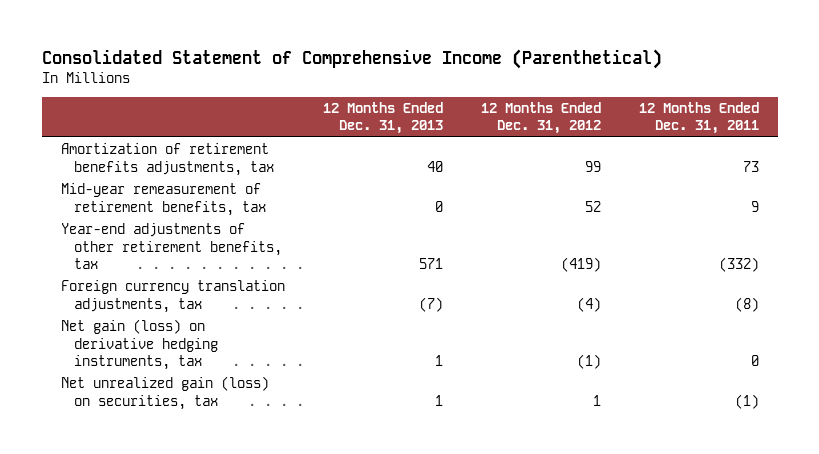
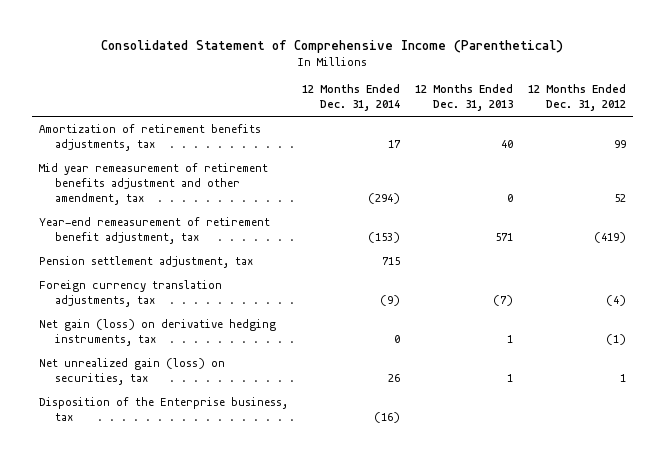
- | 12 Months Ended Dec. 31, 2013 | 12 Months Ended Dec. 31, 2012 | 12 Months Ended Dec. 31, 2011
+ | 12 Months Ended Dec. 31, 2014 | 12 Months Ended Dec. 31, 2013 | 12 Months Ended Dec. 31, 2012
- Mid-year remeasurement of retirement benefits, tax | 0 | 52 | 9
- Year-end adjustments of other retirement benefits, tax | 571 | (419) | (332)
+ Mid year remeasurement of retirement benefits adjustment and other amendment, tax | (294) | 0 | 52
+ Year-end remeasurement of retirement benefit adjustment, tax | (153) | 571 | (419)
+ Pension settlement adjustment, tax | 715 | |
+ Disposition of the Enterprise business, tax | (16) | |

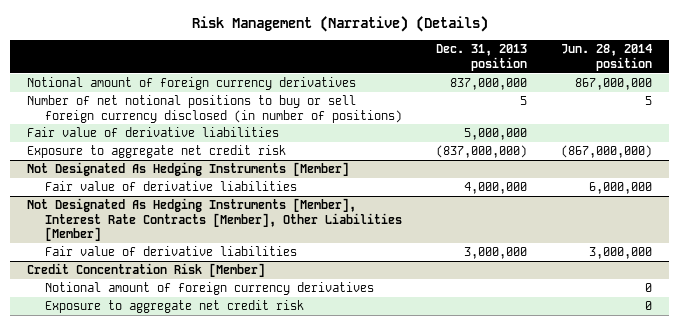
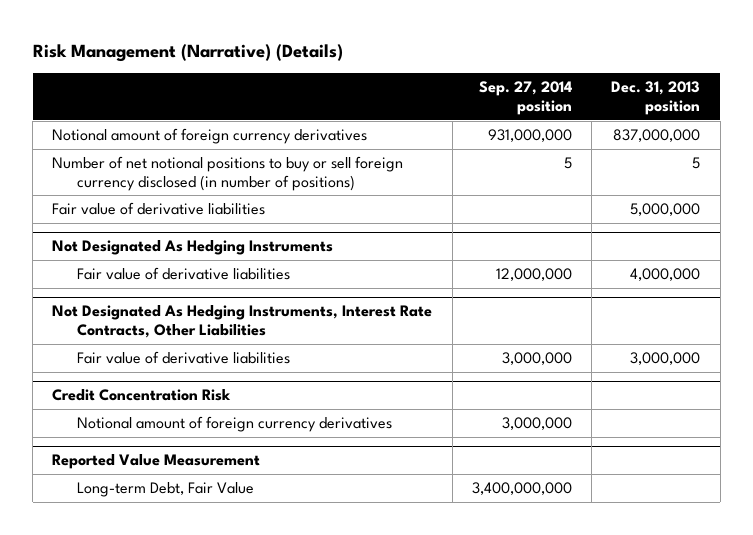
- | Dec. 31, 2013 position | Jun. 28, 2014 position
+ | Sep. 27, 2014 position | Dec. 31, 2013 position
- Exposure to aggregate net credit risk | (837,000,000) | (867,000,000)
- Not Designated As Hedging Instruments [Member]
+ Not Designated As Hedging Instruments
- Not Designated As Hedging Instruments [Member], Interest Rate Contracts [Member], Other Liabilities [Member]
+ Not Designated As Hedging Instruments, Interest Rate Contracts, Other Liabilities
- Credit Concentration Risk [Member]
+ Credit Concentration Risk
- Exposure to aggregate net credit risk | | 0
+ Reported Value Measurement
+ Long-term Debt, Fair Value | 3,400,000,000 |

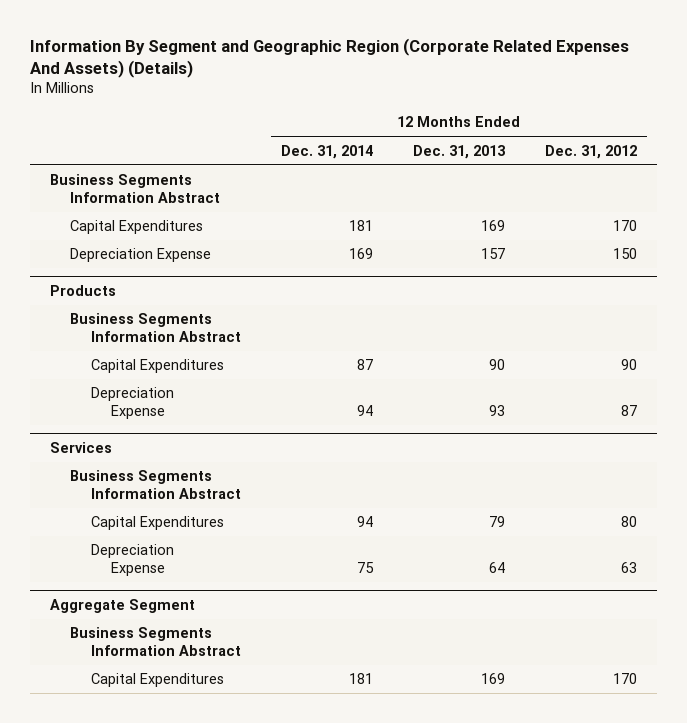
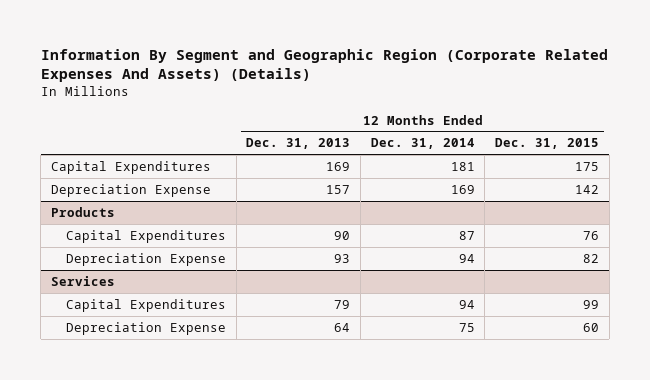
- | 12 Months Ended Dec. 31, 2014 | 12 Months Ended Dec. 31, 2013 | 12 Months Ended Dec. 31, 2012
+ | 12 Months Ended Dec. 31, 2013 | 12 Months Ended Dec. 31, 2014 | 12 Months Ended Dec. 31, 2015
- Business Segments Information Abstract
@ Products
- Business Segments Information Abstract
@ Services
- Business Segments Information Abstract
- Aggregate Segment
- Business Segments Information Abstract
- Capital Expenditures | 181 | 169 | 170

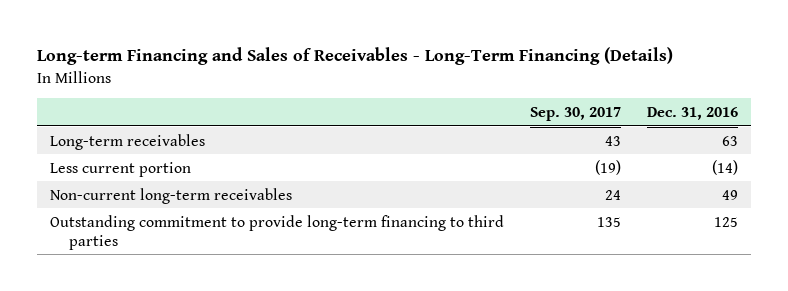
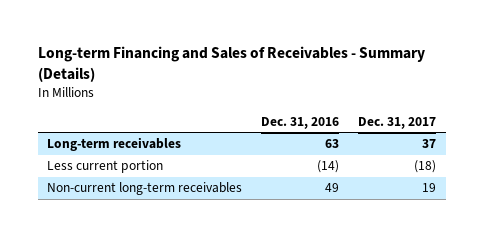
- Long-term Financing and Sales of Receivables - Long-Term Financing (Details)
+ Long-term Financing and Sales of Receivables - Summary (Details)
- | Sep. 30, 2017 | Dec. 31, 2016
+ | Dec. 31, 2016 | Dec. 31, 2017
- Outstanding commitment to provide long-term financing to third parties | 135 | 125

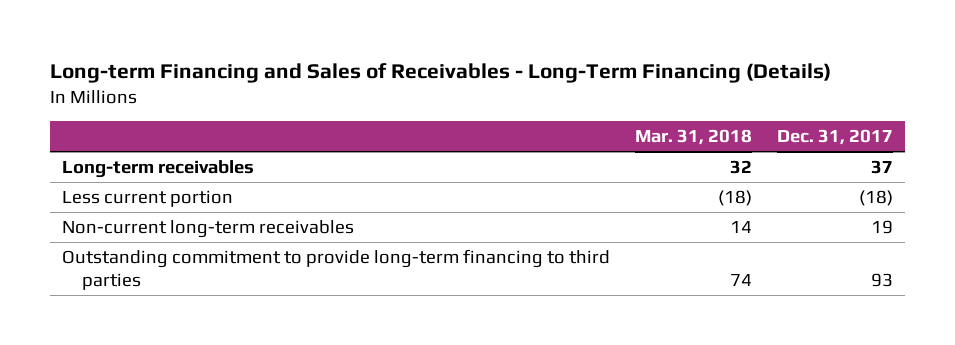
- Long-term Financing and Sales of Receivables - Summary (Details)
+ Long-term Financing and Sales of Receivables - Long-Term Financing (Details)
- | Dec. 31, 2016 | Dec. 31, 2017
+ | Mar. 31, 2018 | Dec. 31, 2017
+ Outstanding commitment to provide long-term financing to third parties | 74 | 93

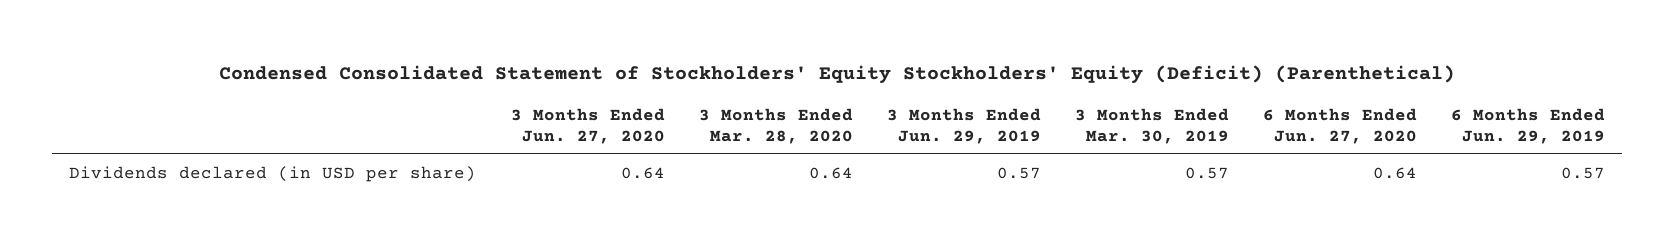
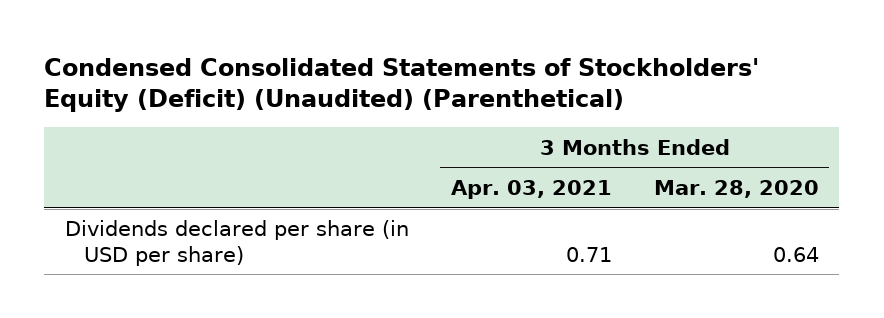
- Condensed Consolidated Statement of Stockholders' Equity Stockholders' Equity (Deficit) (Parenthetical)
+ Condensed Consolidated Statements of Stockholders' Equity (Deficit) (Unaudited) (Parenthetical)
- | 3 Months Ended Jun. 27, 2020 | 3 Months Ended Mar. 28, 2020 | 3 Months Ended Jun. 29, 2019 | 3 Months Ended Mar. 30, 2019 | 6 Months Ended Jun. 27, 2020 | 6 Months Ended Jun. 29, 2019
+ | 3 Months Ended Apr. 03, 2021 | 3 Months Ended Mar. 28, 2020
- Dividends declared (in USD per share) | 0.64 | 0.64 | 0.57 | 0.57 | 0.64 | 0.57
+ Dividends declared per share (in USD per share) | 0.71 | 0.64

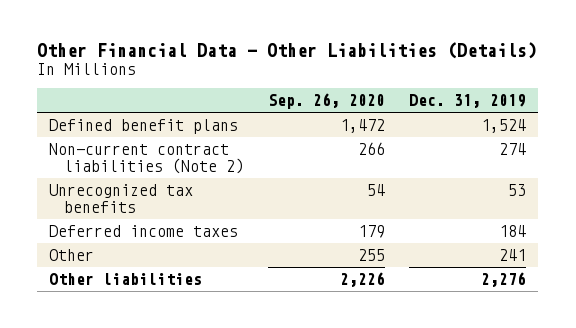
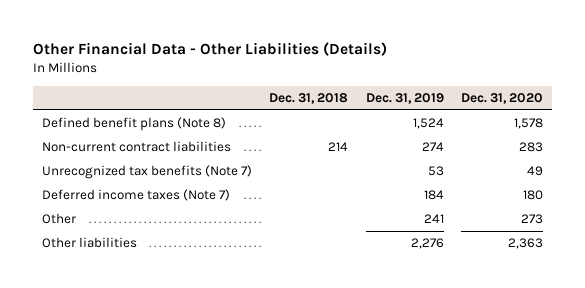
- | Sep. 26, 2020 | Dec. 31, 2019
+ | Dec. 31, 2018 | Dec. 31, 2019 | Dec. 31, 2020
- Defined benefit plans | 1,472 | 1,524
- Non-current contract liabilities (Note 2) | 266 | 274
- Unrecognized tax benefits | 54 | 53
- Deferred income taxes | 179 | 184
+ Defined benefit plans (Note 8) | | 1,524 | 1,578
+ Non-current contract liabilities | 214 | 274 | 283
+ Unrecognized tax benefits (Note 7) | | 53 | 49
+ Deferred income taxes (Note 7) | | 184 | 180

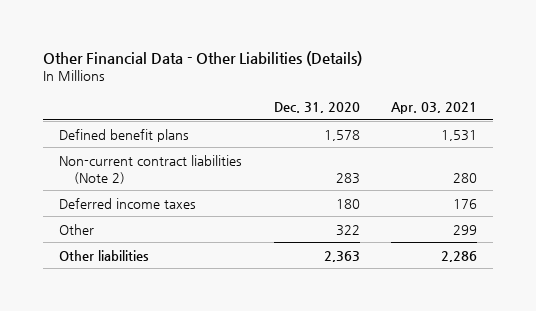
- | Dec. 31, 2018 | Dec. 31, 2019 | Dec. 31, 2020
+ | Dec. 31, 2020 | Apr. 03, 2021
- Defined benefit plans (Note 8) | | 1,524 | 1,578
- Non-current contract liabilities | 214 | 274 | 283
- Unrecognized tax benefits (Note 7) | | 53 | 49
- Deferred income taxes (Note 7) | | 184 | 180
- Other | | 241 | 273
+ Defined benefit plans | 1,578 | 1,531
+ Non-current contract liabilities (Note 2) | 283 | 280
+ Deferred income taxes | 180 | 176
+ Other | 322 | 299

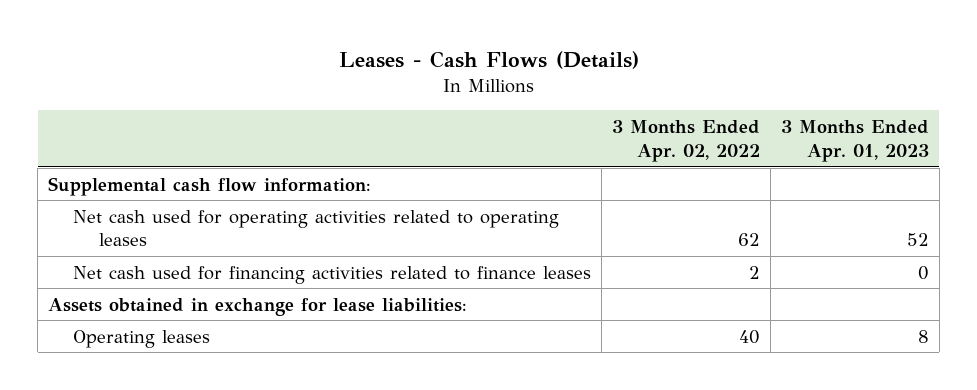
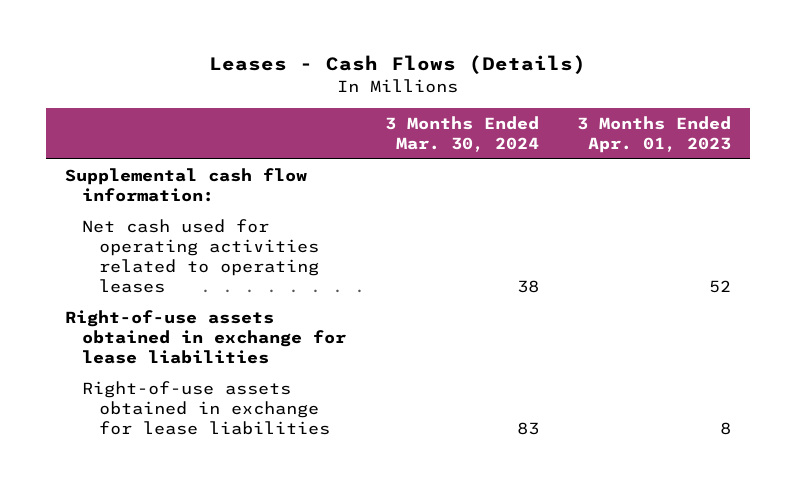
- | 3 Months Ended Apr. 02, 2022 | 3 Months Ended Apr. 01, 2023
+ | 3 Months Ended Mar. 30, 2024 | 3 Months Ended Apr. 01, 2023
- Net cash used for financing activities related to finance leases | 2 | 0
- Assets obtained in exchange for lease liabilities:
- Operating leases | 40 | 8
+ Right-of-use assets obtained in exchange for lease liabilities
+ Right-of-use assets obtained in exchange for lease liabilities | 83 | 8

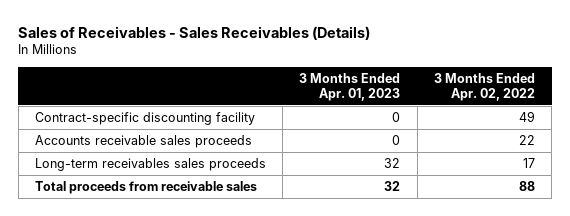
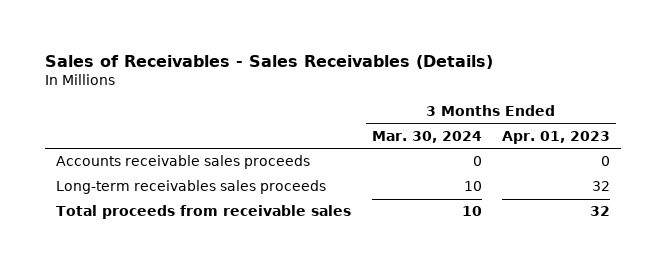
- | 3 Months Ended Apr. 01, 2023 | 3 Months Ended Apr. 02, 2022
+ | 3 Months Ended Mar. 30, 2024 | 3 Months Ended Apr. 01, 2023
- Contract-specific discounting facility | 0 | 49

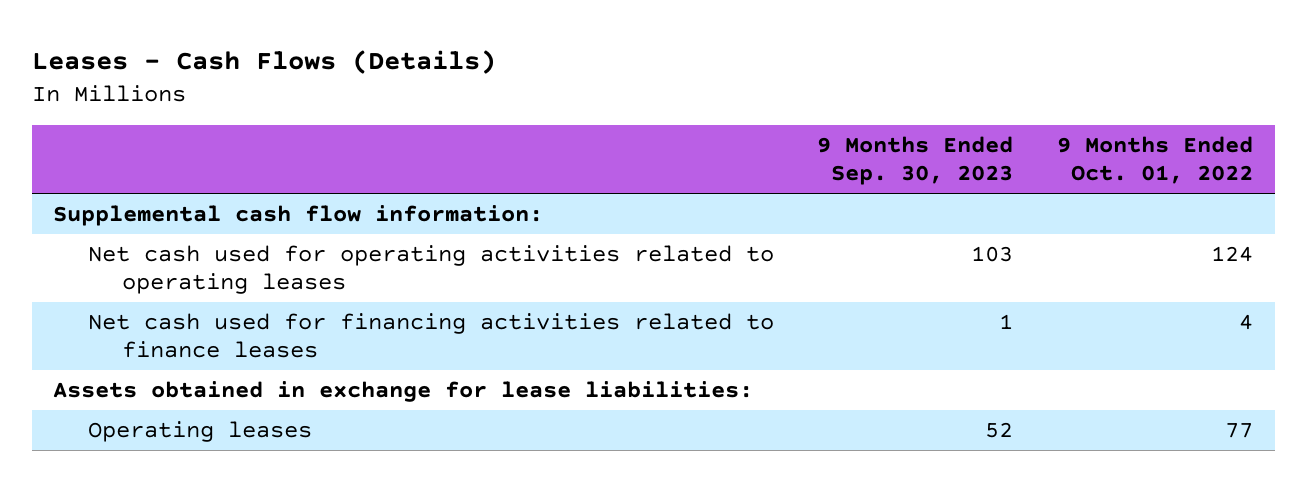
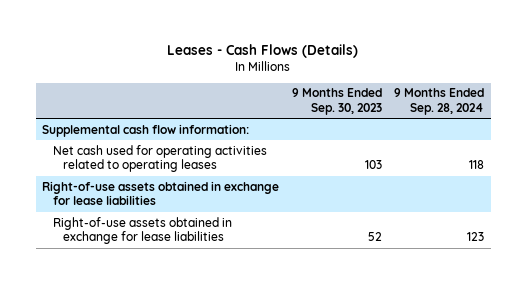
- | 9 Months Ended Sep. 30, 2023 | 9 Months Ended Oct. 01, 2022
+ | 9 Months Ended Sep. 30, 2023 | 9 Months Ended Sep. 28, 2024
- Net cash used for financing activities related to finance leases | 1 | 4
- Assets obtained in exchange for lease liabilities:
- Operating leases | 52 | 77
+ Right-of-use assets obtained in exchange for lease liabilities
+ Right-of-use assets obtained in exchange for lease liabilities | 52 | 123

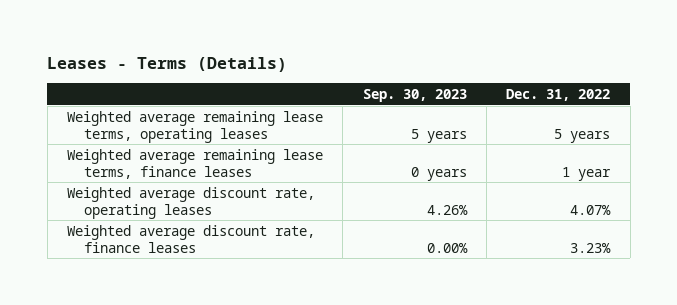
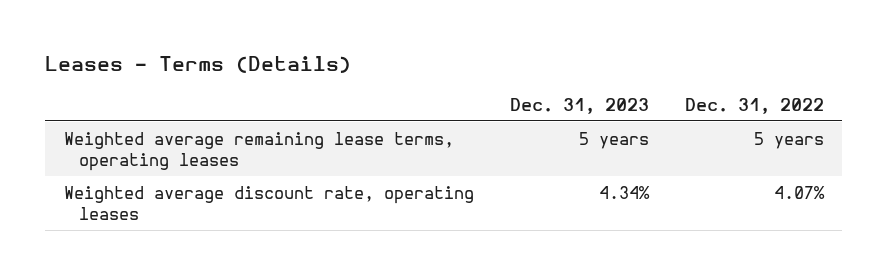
- | Sep. 30, 2023 | Dec. 31, 2022
+ | Dec. 31, 2023 | Dec. 31, 2022
- Weighted average remaining lease terms, finance leases | 0 years | 1 year
- Weighted average discount rate, finance leases | 0.00% | 3.23%

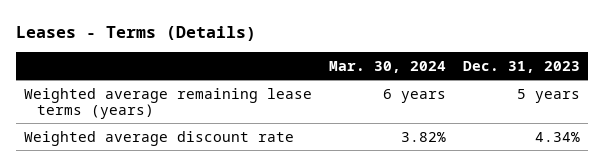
- | Dec. 31, 2023 | Dec. 31, 2022
+ | Mar. 30, 2024 | Dec. 31, 2023
- Weighted average remaining lease terms, operating leases | 5 years | 5 years
- Weighted average discount rate, operating leases | 4.34% | 4.07%
+ Weighted average remaining lease terms (years) | 6 years | 5 years
+ Weighted average discount rate | 3.82% | 4.34%

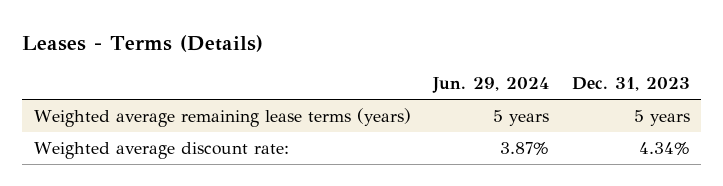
- | Mar. 30, 2024 | Dec. 31, 2023
+ | Jun. 29, 2024 | Dec. 31, 2023
- Weighted average discount rate | 3.82% | 4.34%
+ Weighted average discount rate: | 3.87% | 4.34%

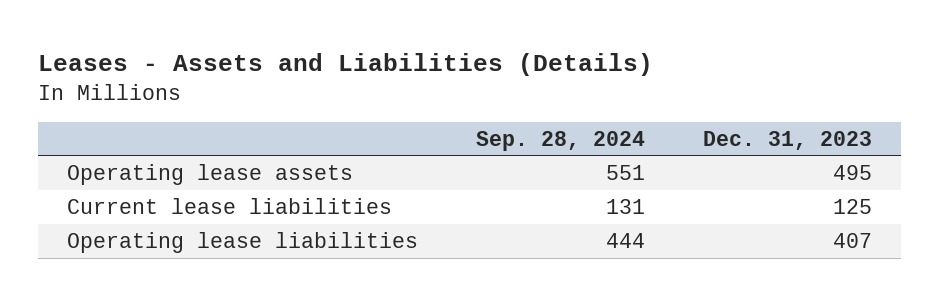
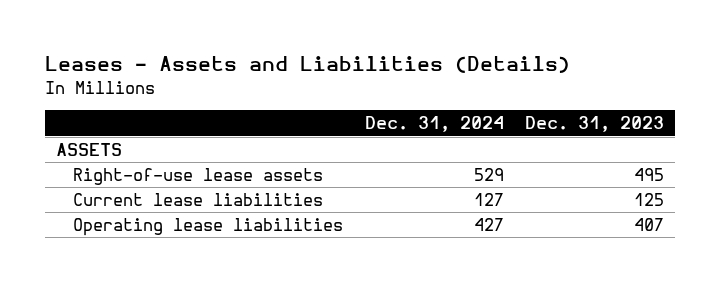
- | Sep. 28, 2024 | Dec. 31, 2023
+ | Dec. 31, 2024 | Dec. 31, 2023
- Operating lease assets | 551 | 495
+ ASSETS
+ Right-of-use lease assets | 529 | 495

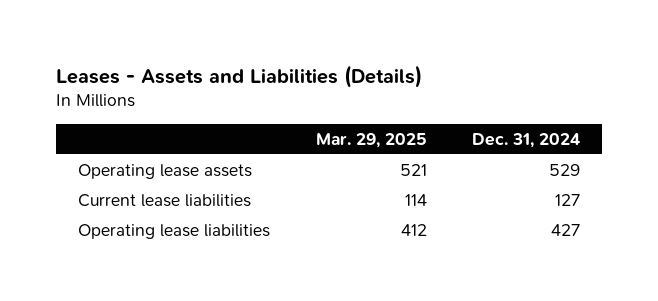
- | Dec. 31, 2024 | Dec. 31, 2023
+ | Mar. 29, 2025 | Dec. 31, 2024
- ASSETS
- Right-of-use lease assets | 529 | 495
+ Operating lease assets | 521 | 529

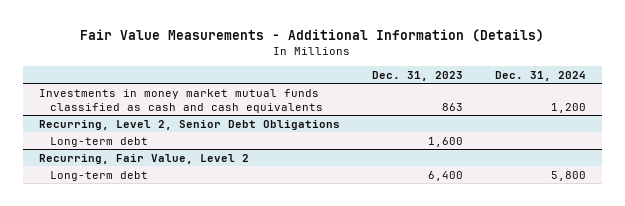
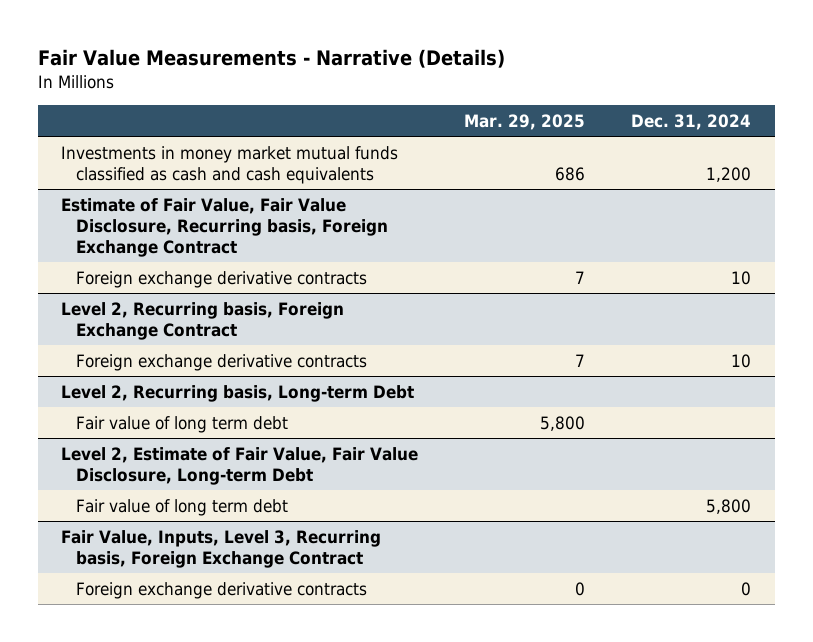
- Fair Value Measurements - Additional Information (Details)
+ Fair Value Measurements - Narrative (Details)
- | Dec. 31, 2023 | Dec. 31, 2024
+ | Mar. 29, 2025 | Dec. 31, 2024
- Recurring, Level 2, Senior Debt Obligations
- Long-term debt | 1,600 |
- Recurring, Fair Value, Level 2
- Long-term debt | 6,400 | 5,800
+ Estimate of Fair Value, Fair Value Disclosure, Recurring basis, Foreign Exchange Contract
+ Foreign exchange derivative contracts | 7 | 10
+ Level 2, Recurring basis, Foreign Exchange Contract
+ Foreign exchange derivative contracts | 7 | 10
+ Level 2, Recurring basis, Long-term Debt
+ Fair value of long term debt | 5,800 |
+ Level 2, Estimate of Fair Value, Fair Value Disclosure, Long-term Debt
+ Fair value of long term debt | | 5,800
+ Fair Value, Inputs, Level 3, Recurring basis, Foreign Exchange Contract
+ Foreign exchange derivative contracts | 0 | 0

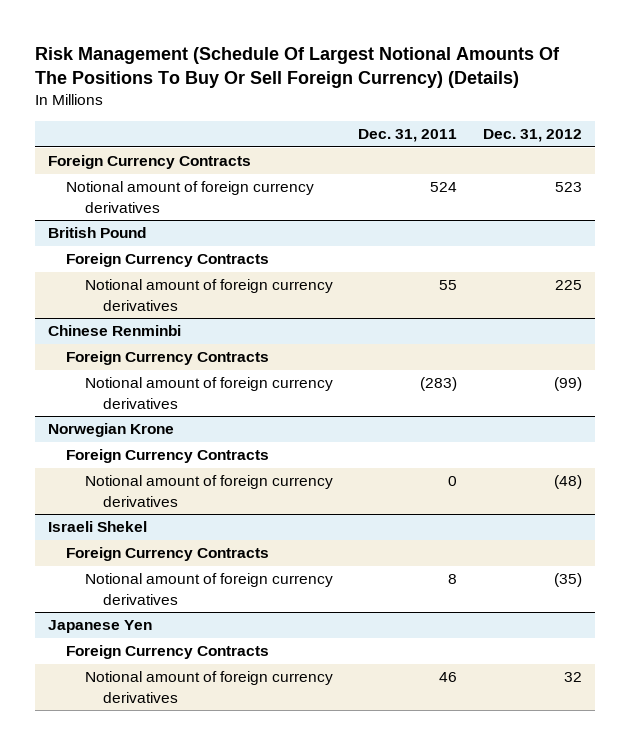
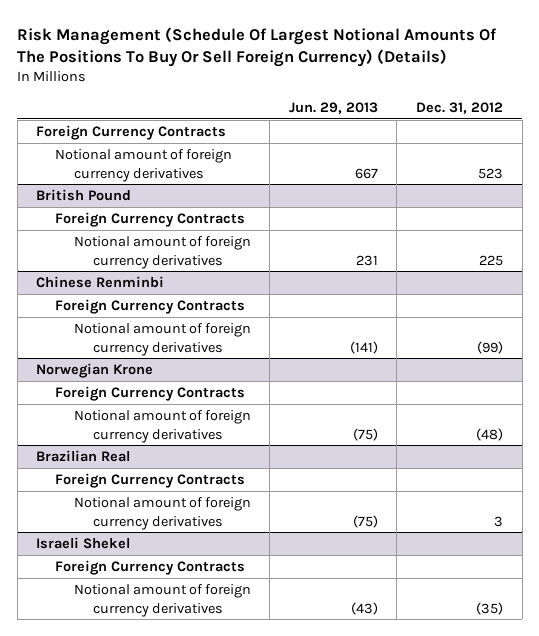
- | Dec. 31, 2011 | Dec. 31, 2012
+ | Jun. 29, 2013 | Dec. 31, 2012
+ Brazilian Real
+ Foreign Currency Contracts
+ Notional amount of foreign currency derivatives | (75) | 3
- Japanese Yen
- Foreign Currency Contracts
- Notional amount of foreign currency derivatives | 46 | 32

